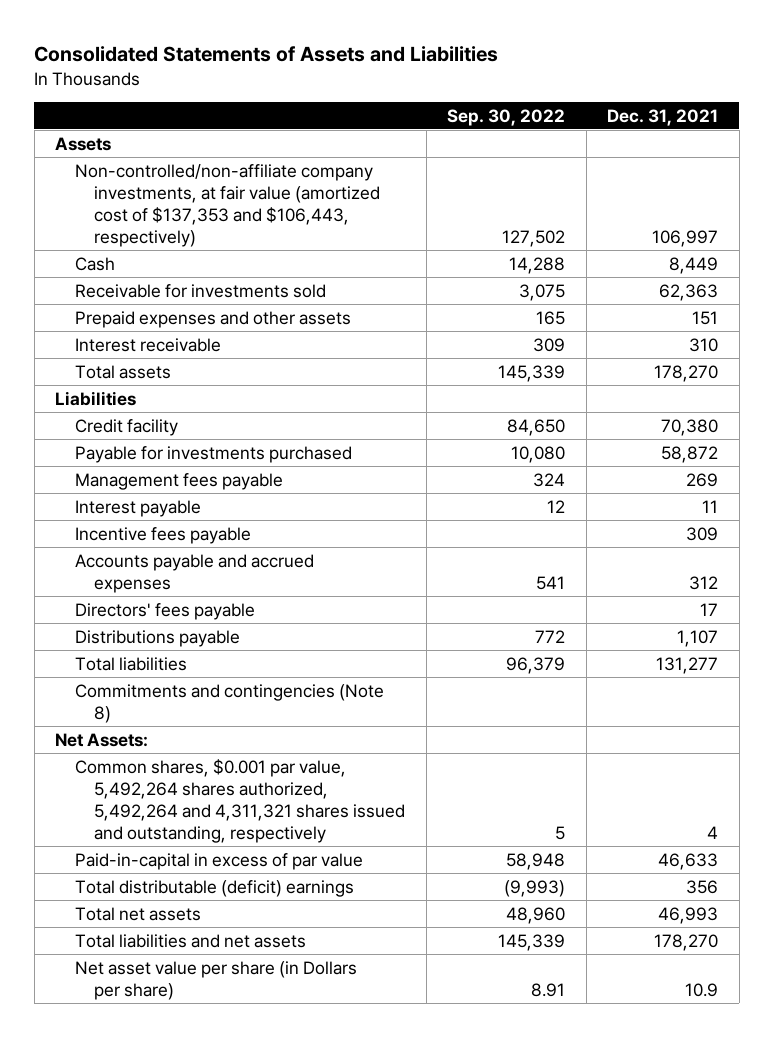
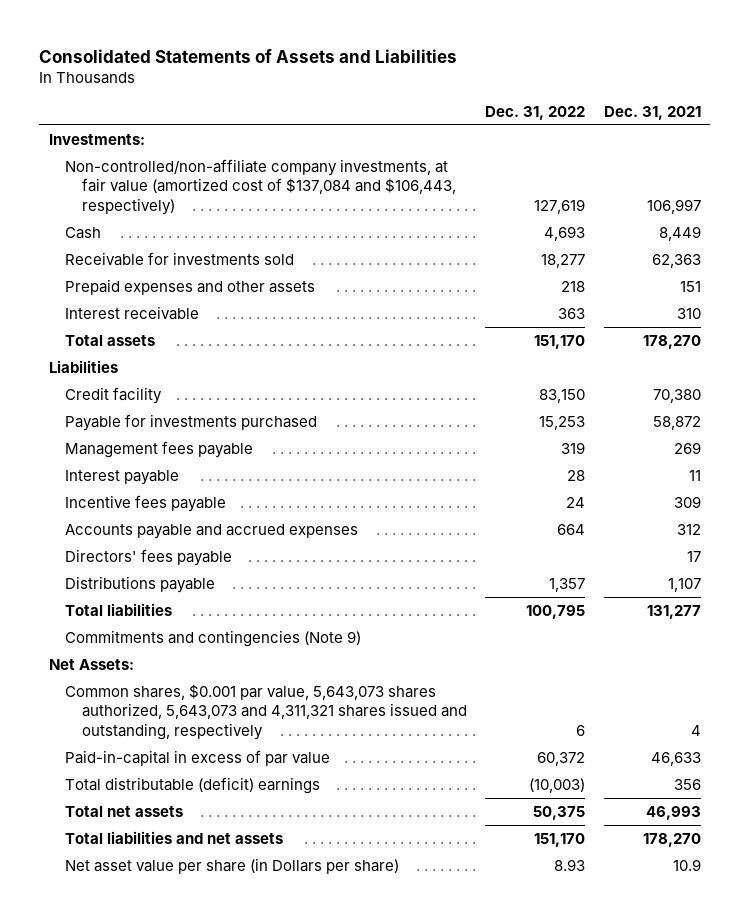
- | Sep. 30, 2022 | Dec. 31, 2021
+ | Dec. 31, 2022 | Dec. 31, 2021
- Assets
- Non-controlled/non-affiliate company investments, at fair value (amortized cost of $137,353 and $106,443, respectively) | 127,502 | 106,997
+ Investments:
+ Non-controlled/non-affiliate company investments, at fair value (amortized cost of $137,084 and $106,443, respectively) | 127,619 | 106,997
- Commitments and contingencies (Note 8)
+ Commitments and contingencies (Note 9)
- Common shares, $0.001 par value, 5,492,264 shares authorized, 5,492,264 and 4,311,321 shares issued and outstanding, respectively | 5 | 4
+ Common shares, $0.001 par value, 5,643,073 shares authorized, 5,643,073 and 4,311,321 shares issued and outstanding, respectively | 6 | 4

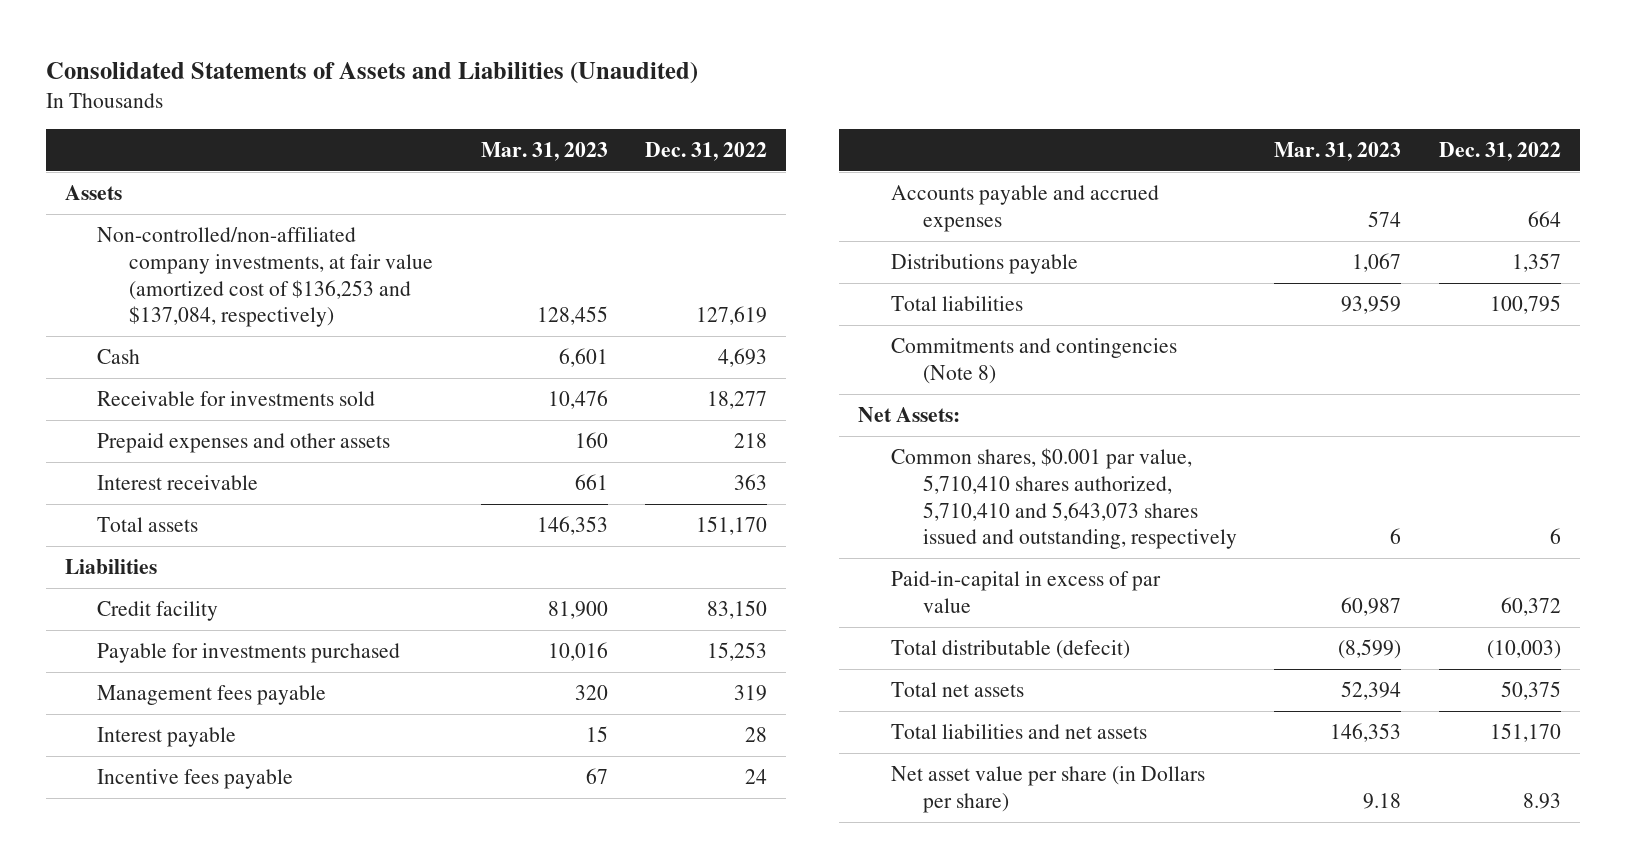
- Consolidated Statements of Assets and Liabilities
+ Consolidated Statements of Assets and Liabilities (Unaudited)
- | Dec. 31, 2022 | Dec. 31, 2021
+ | Mar. 31, 2023 | Dec. 31, 2022
- Investments:
- Non-controlled/non-affiliate company investments, at fair value (amortized cost of $137,084 and $106,443, respectively) | 127,619 | 106,997
+ Assets
+ Non-controlled/non-affiliated company investments, at fair value (amortized cost of $136,253 and $137,084, respectively) | 128,455 | 127,619
- Directors' fees payable | | 17
- Commitments and contingencies (Note 9)
+ Commitments and contingencies (Note 8)
- Common shares, $0.001 par value, 5,643,073 shares authorized, 5,643,073 and 4,311,321 shares issued and outstanding, respectively | 6 | 4
+ Common shares, $0.001 par value, 5,710,410 shares authorized, 5,710,410 and 5,643,073 shares issued and outstanding, respectively | 6 | 6
- Total distributable (deficit) earnings | (10,003) | 356
+ Total distributable (defecit) | (8,599) | (10,003)

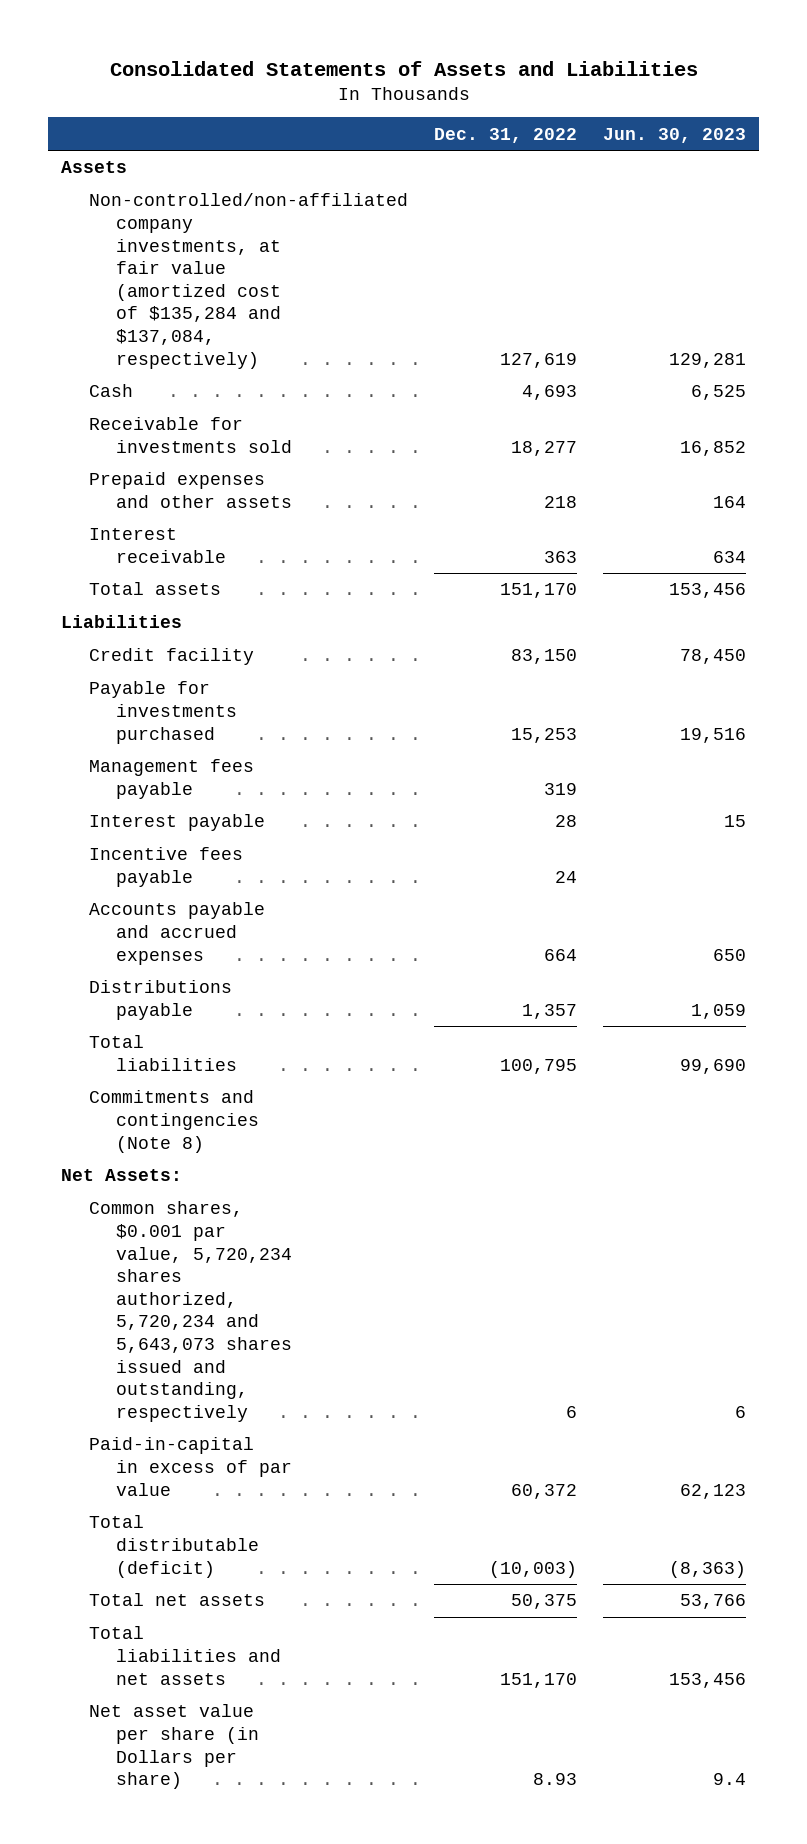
- Consolidated Statements of Assets and Liabilities (Unaudited)
+ Consolidated Statements of Assets and Liabilities
- | Mar. 31, 2023 | Dec. 31, 2022
+ | Dec. 31, 2022 | Jun. 30, 2023
- Non-controlled/non-affiliated company investments, at fair value (amortized cost of $136,253 and $137,084, respectively) | 128,455 | 127,619
+ Non-controlled/non-affiliated company investments, at fair value (amortized cost of $135,284 and $137,084, respectively) | 127,619 | 129,281
- Common shares, $0.001 par value, 5,710,410 shares authorized, 5,710,410 and 5,643,073 shares issued and outstanding, respectively | 6 | 6
+ Common shares, $0.001 par value, 5,720,234 shares authorized, 5,720,234 and 5,643,073 shares issued and outstanding, respectively | 6 | 6
- Total distributable (defecit) | (8,599) | (10,003)
+ Total distributable (deficit) | (10,003) | (8,363)

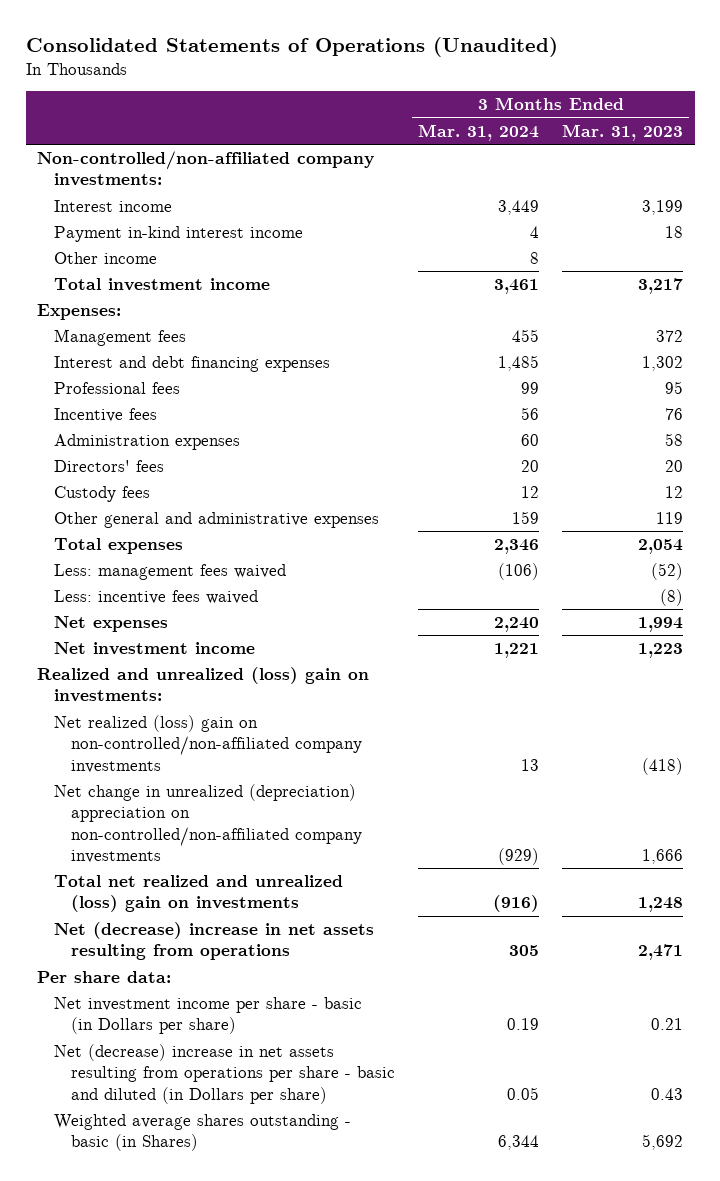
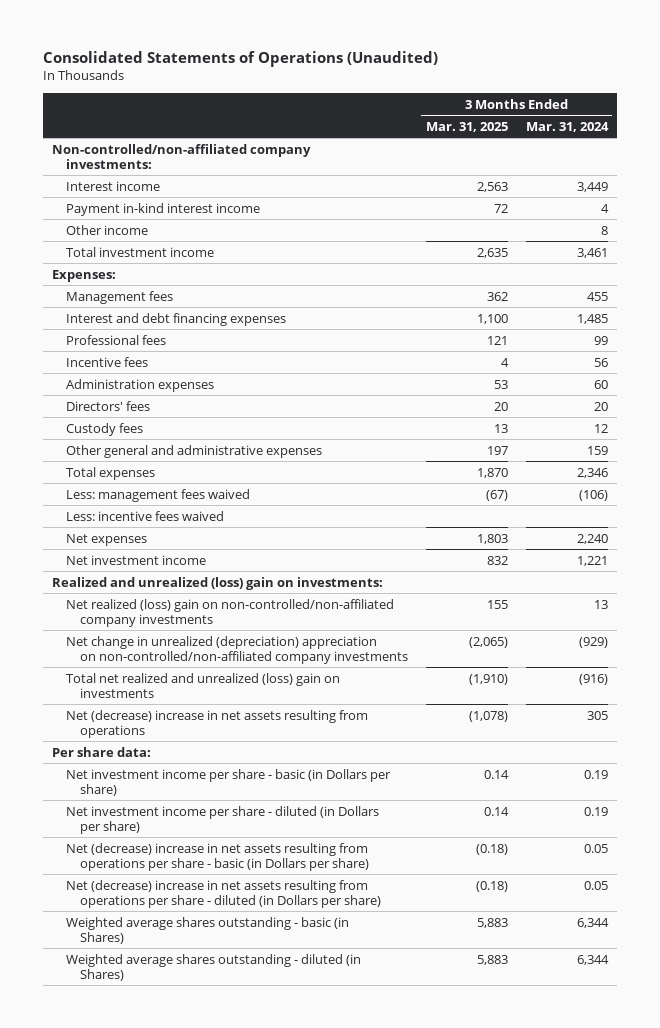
- | 3 Months Ended Mar. 31, 2024 | 3 Months Ended Mar. 31, 2023
+ | 3 Months Ended Mar. 31, 2025 | 3 Months Ended Mar. 31, 2024
- Net (decrease) increase in net assets resulting from operations per share - basic and diluted (in Dollars per share) | 0.05 | 0.43
+ Net investment income per share - diluted (in Dollars per share) | 0.14 | 0.19
+ Net (decrease) increase in net assets resulting from operations per share - basic (in Dollars per share) | (0.18) | 0.05
+ Net (decrease) increase in net assets resulting from operations per share - diluted (in Dollars per share) | (0.18) | 0.05
+ Weighted average shares outstanding - diluted (in Shares) | 5,883 | 6,344

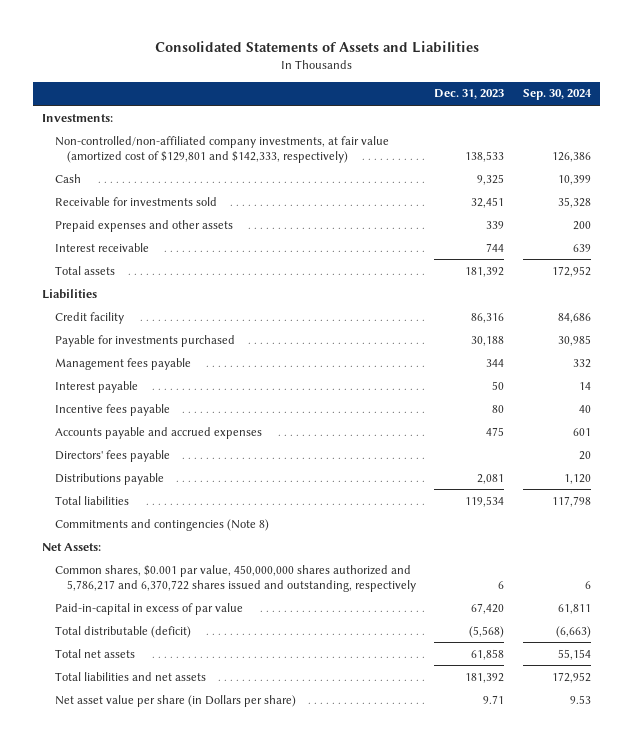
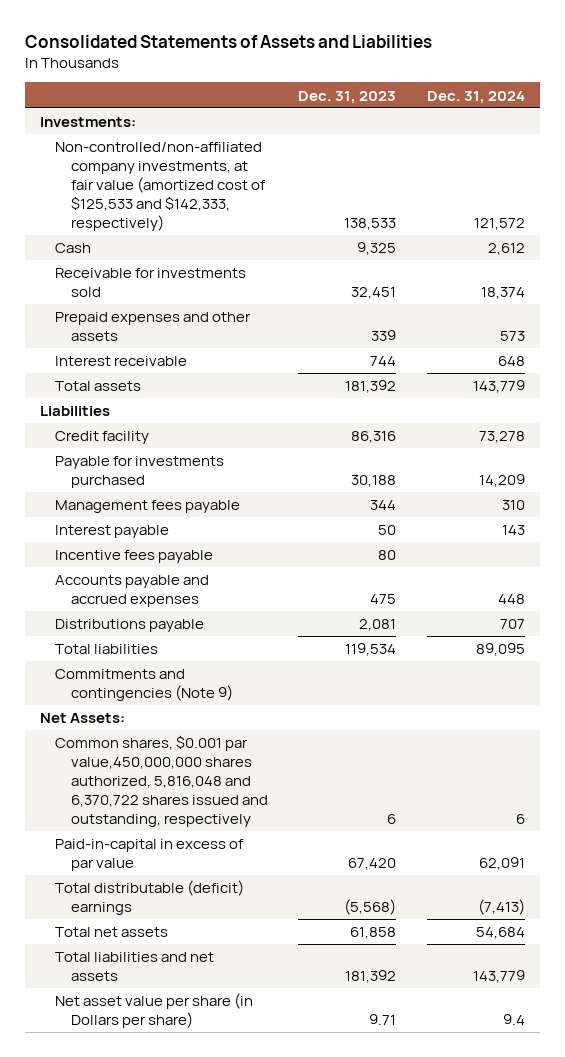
- | Dec. 31, 2023 | Sep. 30, 2024
+ | Dec. 31, 2023 | Dec. 31, 2024
- Non-controlled/non-affiliated company investments, at fair value (amortized cost of $129,801 and $142,333, respectively) | 138,533 | 126,386
+ Non-controlled/non-affiliated company investments, at fair value (amortized cost of $125,533 and $142,333, respectively) | 138,533 | 121,572
- Directors' fees payable | | 20
- Commitments and contingencies (Note 8)
+ Commitments and contingencies (Note 9)
- Common shares, $0.001 par value, 450,000,000 shares authorized and 5,786,217 and 6,370,722 shares issued and outstanding, respectively | 6 | 6
+ Common shares, $0.001 par value,450,000,000 shares authorized, 5,816,048 and 6,370,722 shares issued and outstanding, respectively | 6 | 6
- Total distributable (deficit) | (5,568) | (6,663)
+ Total distributable (deficit) earnings | (5,568) | (7,413)

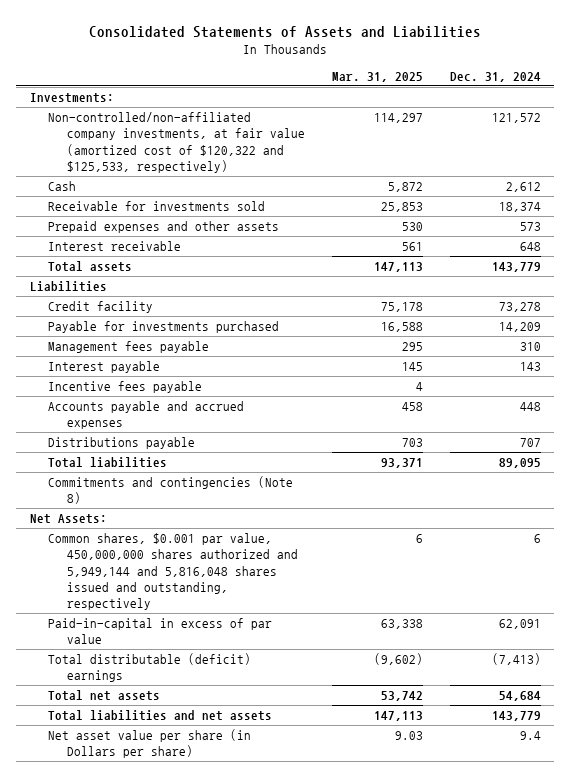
- | Dec. 31, 2023 | Dec. 31, 2024
+ | Mar. 31, 2025 | Dec. 31, 2024
- Non-controlled/non-affiliated company investments, at fair value (amortized cost of $125,533 and $142,333, respectively) | 138,533 | 121,572
+ Non-controlled/non-affiliated company investments, at fair value (amortized cost of $120,322 and $125,533, respectively) | 114,297 | 121,572
- Commitments and contingencies (Note 9)
+ Commitments and contingencies (Note 8)
- Common shares, $0.001 par value,450,000,000 shares authorized, 5,816,048 and 6,370,722 shares issued and outstanding, respectively | 6 | 6
+ Common shares, $0.001 par value, 450,000,000 shares authorized and 5,949,144 and 5,816,048 shares issued and outstanding, respectively | 6 | 6

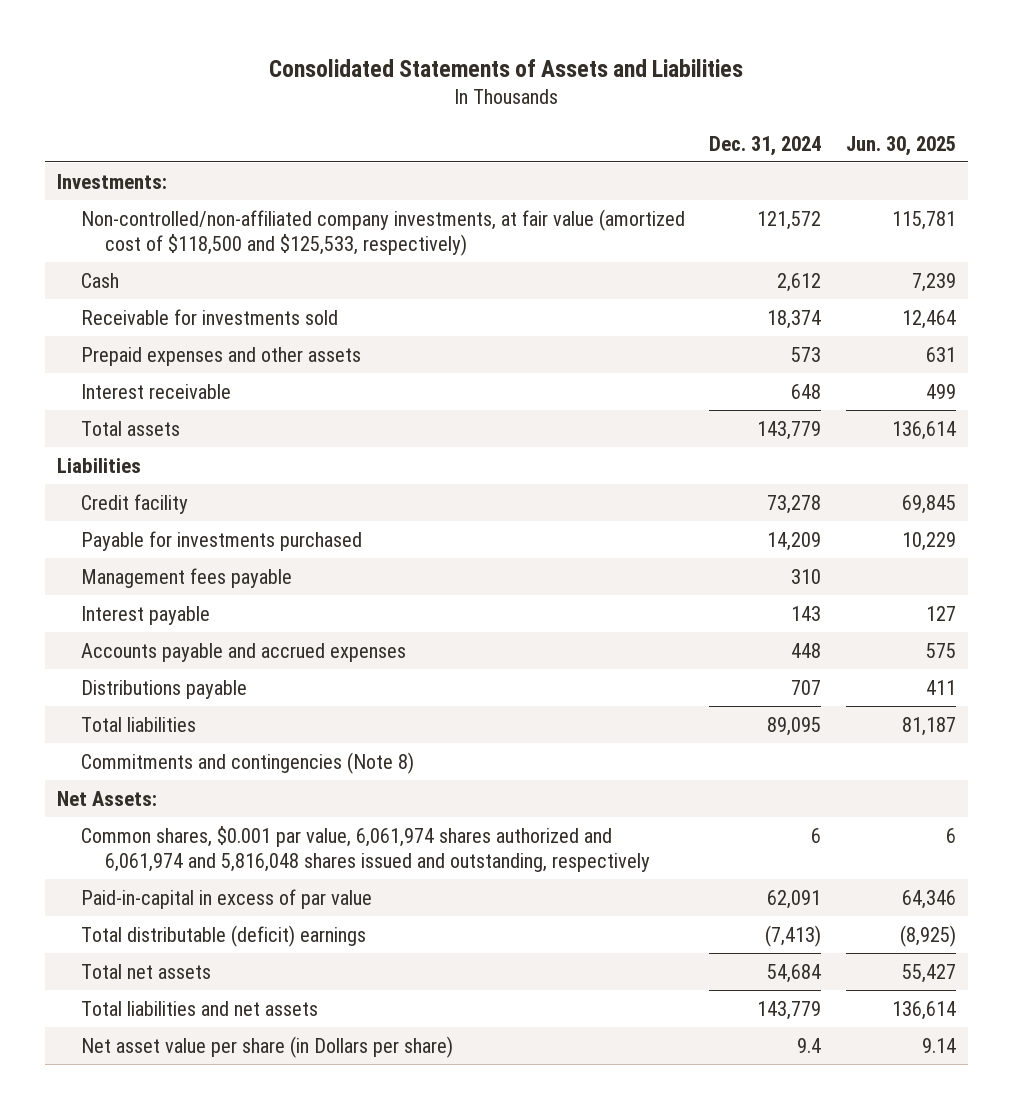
- | Mar. 31, 2025 | Dec. 31, 2024
+ | Dec. 31, 2024 | Jun. 30, 2025
- Non-controlled/non-affiliated company investments, at fair value (amortized cost of $120,322 and $125,533, respectively) | 114,297 | 121,572
+ Non-controlled/non-affiliated company investments, at fair value (amortized cost of $118,500 and $125,533, respectively) | 121,572 | 115,781
- Incentive fees payable | 4 |
- Common shares, $0.001 par value, 450,000,000 shares authorized and 5,949,144 and 5,816,048 shares issued and outstanding, respectively | 6 | 6
+ Common shares, $0.001 par value, 6,061,974 shares authorized and 6,061,974 and 5,816,048 shares issued and outstanding, respectively | 6 | 6

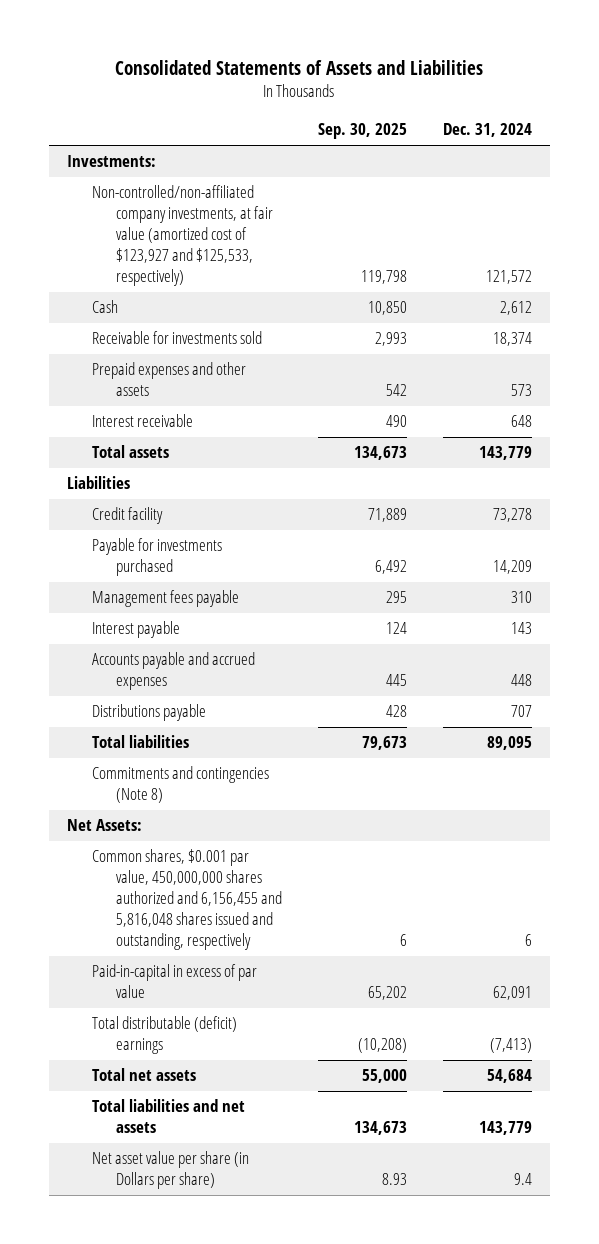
- | Dec. 31, 2024 | Jun. 30, 2025
+ | Sep. 30, 2025 | Dec. 31, 2024
- Non-controlled/non-affiliated company investments, at fair value (amortized cost of $118,500 and $125,533, respectively) | 121,572 | 115,781
+ Non-controlled/non-affiliated company investments, at fair value (amortized cost of $123,927 and $125,533, respectively) | 119,798 | 121,572
- Common shares, $0.001 par value, 6,061,974 shares authorized and 6,061,974 and 5,816,048 shares issued and outstanding, respectively | 6 | 6
+ Common shares, $0.001 par value, 450,000,000 shares authorized and 6,156,455 and 5,816,048 shares issued and outstanding, respectively | 6 | 6

